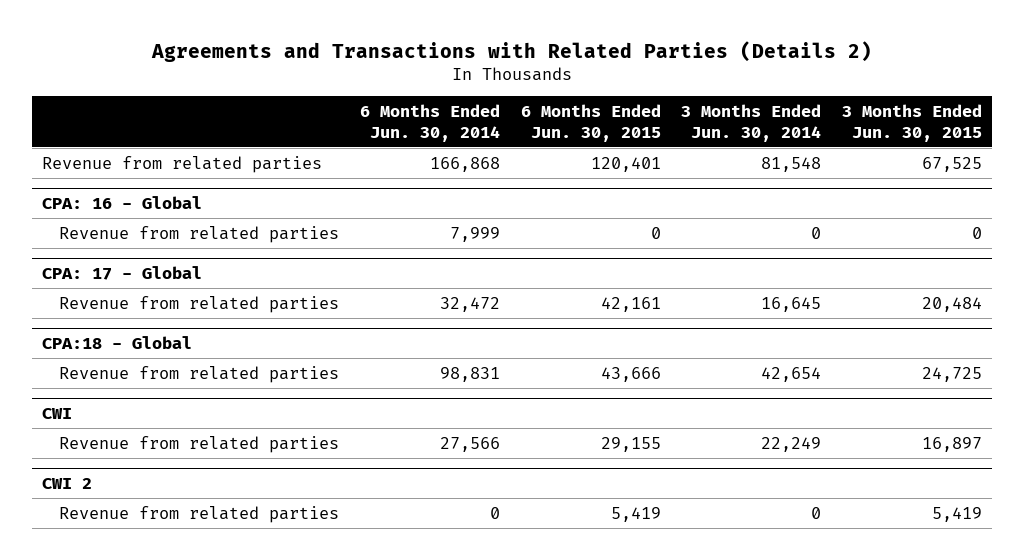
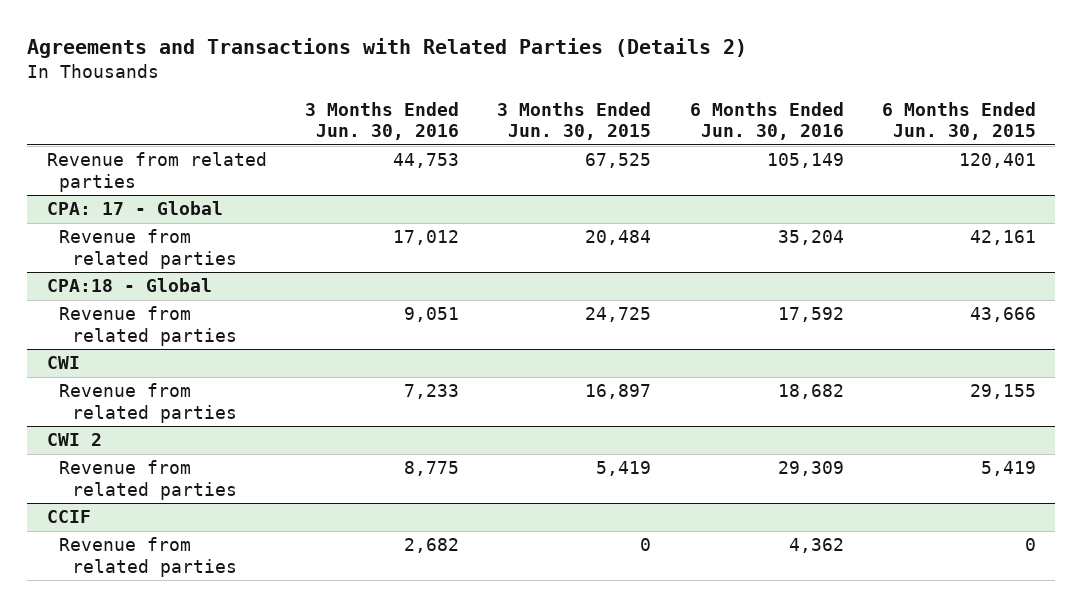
- | 6 Months Ended Jun. 30, 2014 | 6 Months Ended Jun. 30, 2015 | 3 Months Ended Jun. 30, 2014 | 3 Months Ended Jun. 30, 2015
+ | 3 Months Ended Jun. 30, 2016 | 3 Months Ended Jun. 30, 2015 | 6 Months Ended Jun. 30, 2016 | 6 Months Ended Jun. 30, 2015
- CPA: 16 - Global
- Revenue from related parties | 7,999 | 0 | 0 | 0
+ CCIF
+ Revenue from related parties | 2,682 | 0 | 4,362 | 0

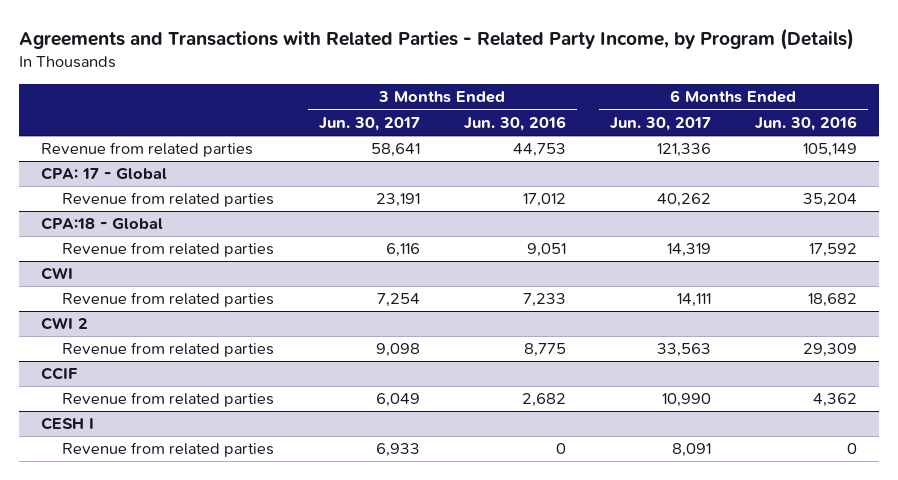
- Agreements and Transactions with Related Parties (Details 2)
+ Agreements and Transactions with Related Parties - Related Party Income, by Program (Details)
- | 3 Months Ended Jun. 30, 2016 | 3 Months Ended Jun. 30, 2015 | 6 Months Ended Jun. 30, 2016 | 6 Months Ended Jun. 30, 2015
+ | 3 Months Ended Jun. 30, 2017 | 3 Months Ended Jun. 30, 2016 | 6 Months Ended Jun. 30, 2017 | 6 Months Ended Jun. 30, 2016
+ CESH I
+ Revenue from related parties | 6,933 | 0 | 8,091 | 0

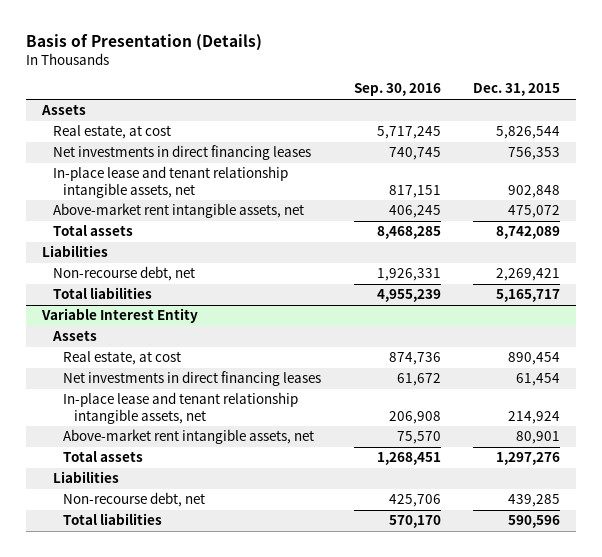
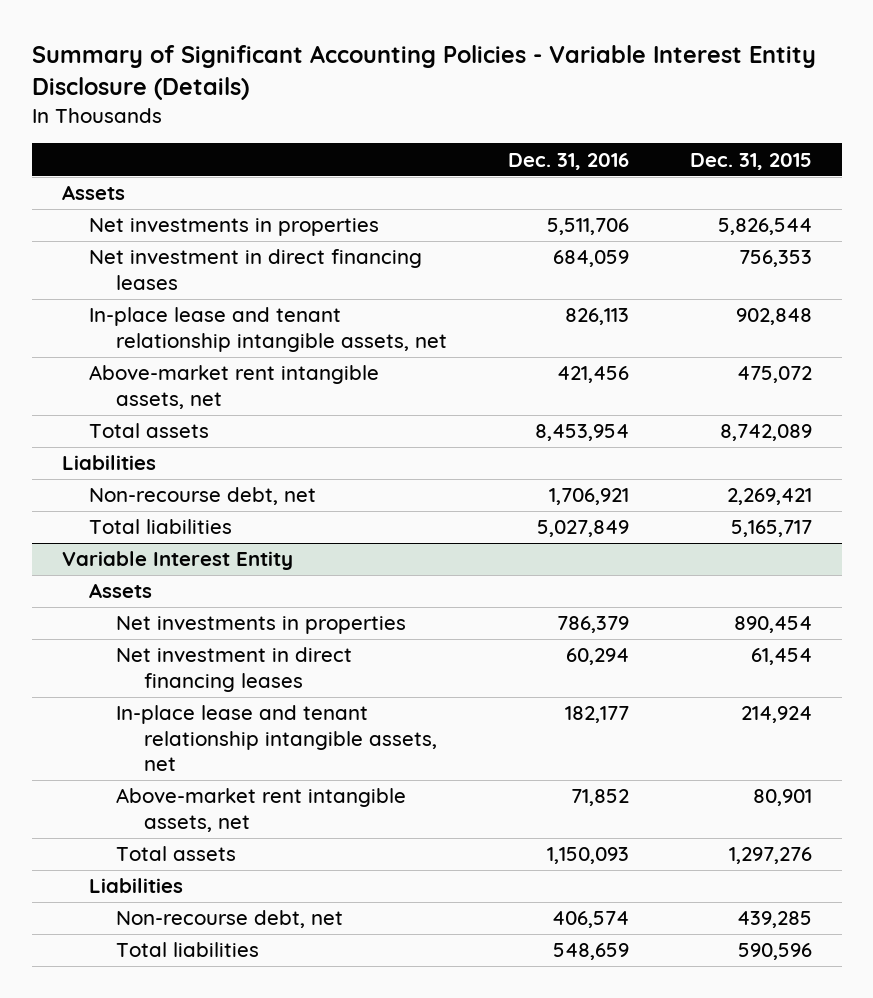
- Basis of Presentation (Details)
+ Summary of Significant Accounting Policies - Variable Interest Entity Disclosure (Details)
- | Sep. 30, 2016 | Dec. 31, 2015
+ | Dec. 31, 2016 | Dec. 31, 2015
- Real estate, at cost | 5,717,245 | 5,826,544
- Net investments in direct financing leases | 740,745 | 756,353
+ Net investments in properties | 5,511,706 | 5,826,544
+ Net investment in direct financing leases | 684,059 | 756,353
@ Variable Interest Entity
- Real estate, at cost | 874,736 | 890,454
- Net investments in direct financing leases | 61,672 | 61,454
+ Net investments in properties | 786,379 | 890,454
+ Net investment in direct financing leases | 60,294 | 61,454

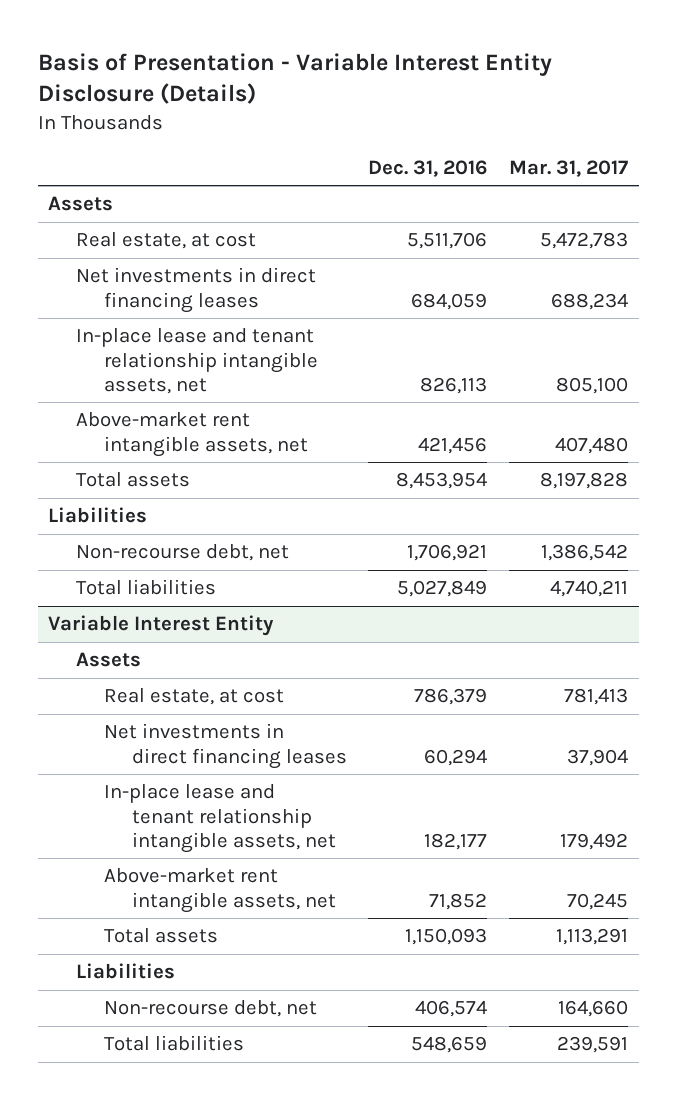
- Summary of Significant Accounting Policies - Variable Interest Entity Disclosure (Details)
+ Basis of Presentation - Variable Interest Entity Disclosure (Details)
- | Dec. 31, 2016 | Dec. 31, 2015
+ | Dec. 31, 2016 | Mar. 31, 2017
- Net investments in properties | 5,511,706 | 5,826,544
- Net investment in direct financing leases | 684,059 | 756,353
+ Real estate, at cost | 5,511,706 | 5,472,783
+ Net investments in direct financing leases | 684,059 | 688,234
@ Variable Interest Entity
- Net investments in properties | 786,379 | 890,454
- Net investment in direct financing leases | 60,294 | 61,454
+ Real estate, at cost | 786,379 | 781,413
+ Net investments in direct financing leases | 60,294 | 37,904

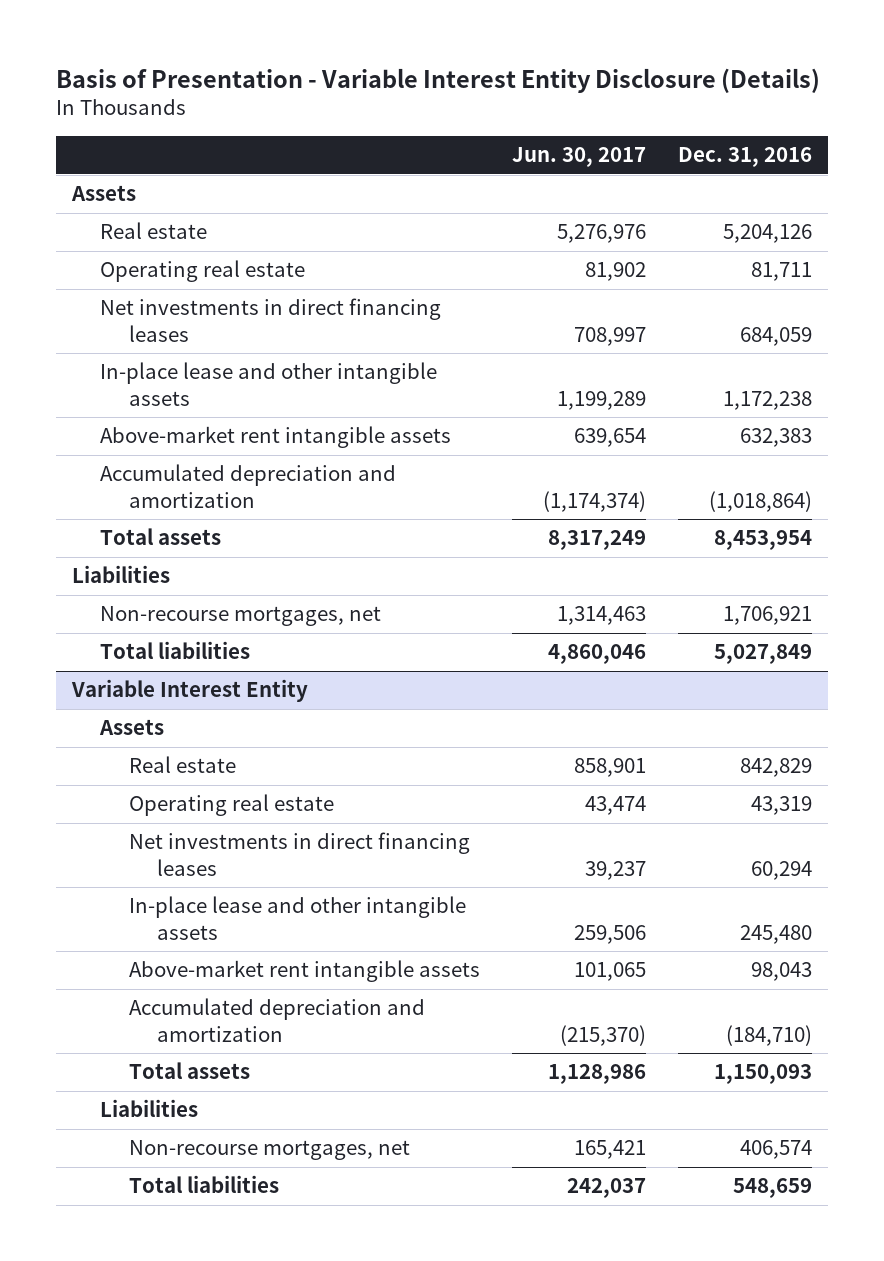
- | Dec. 31, 2016 | Mar. 31, 2017
+ | Jun. 30, 2017 | Dec. 31, 2016
- Real estate, at cost | 5,511,706 | 5,472,783
+ Real estate | 5,276,976 | 5,204,126
+ Operating real estate | 81,902 | 81,711
- In-place lease and tenant relationship intangible assets, net | 826,113 | 805,100
- Above-market rent intangible assets, net | 421,456 | 407,480
+ In-place lease and other intangible assets | 1,199,289 | 1,172,238
+ Above-market rent intangible assets | 639,654 | 632,383
+ Accumulated depreciation and amortization | (1,174,374) | (1,018,864)
- Non-recourse debt, net | 1,706,921 | 1,386,542
+ Non-recourse mortgages, net | 1,314,463 | 1,706,921
@ Variable Interest Entity
- Real estate, at cost | 786,379 | 781,413
+ Real estate | 858,901 | 842,829
+ Operating real estate | 43,474 | 43,319
- In-place lease and tenant relationship intangible assets, net | 182,177 | 179,492
- Above-market rent intangible assets, net | 71,852 | 70,245
+ In-place lease and other intangible assets | 259,506 | 245,480
+ Above-market rent intangible assets | 101,065 | 98,043
+ Accumulated depreciation and amortization | (215,370) | (184,710)
- Non-recourse debt, net | 406,574 | 164,660
+ Non-recourse mortgages, net | 165,421 | 406,574

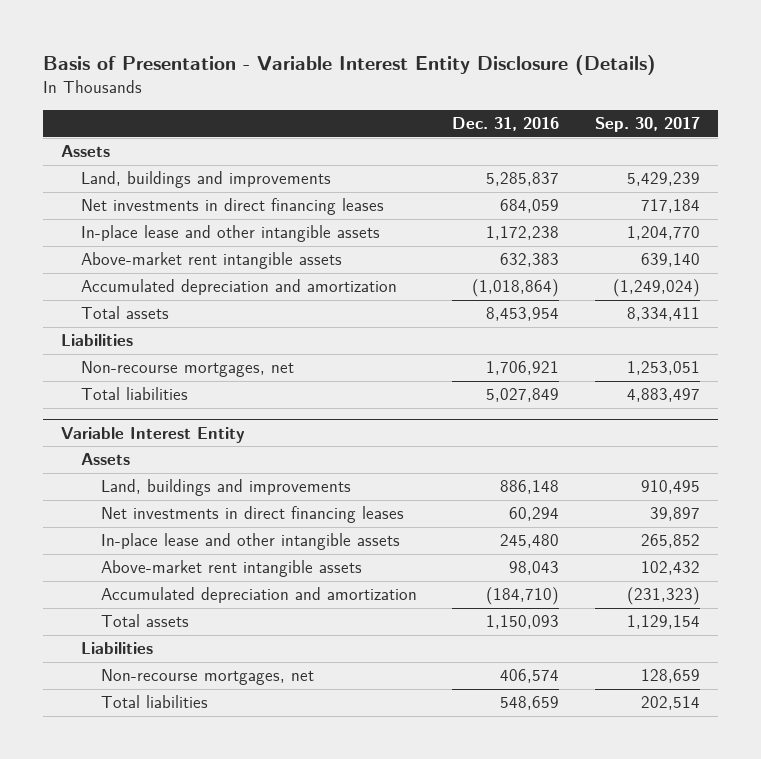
- | Jun. 30, 2017 | Dec. 31, 2016
+ | Dec. 31, 2016 | Sep. 30, 2017
- Real estate | 5,276,976 | 5,204,126
- Operating real estate | 81,902 | 81,711
+ Land, buildings and improvements | 5,285,837 | 5,429,239
@ Variable Interest Entity
- Real estate | 858,901 | 842,829
- Operating real estate | 43,474 | 43,319
+ Land, buildings and improvements | 886,148 | 910,495

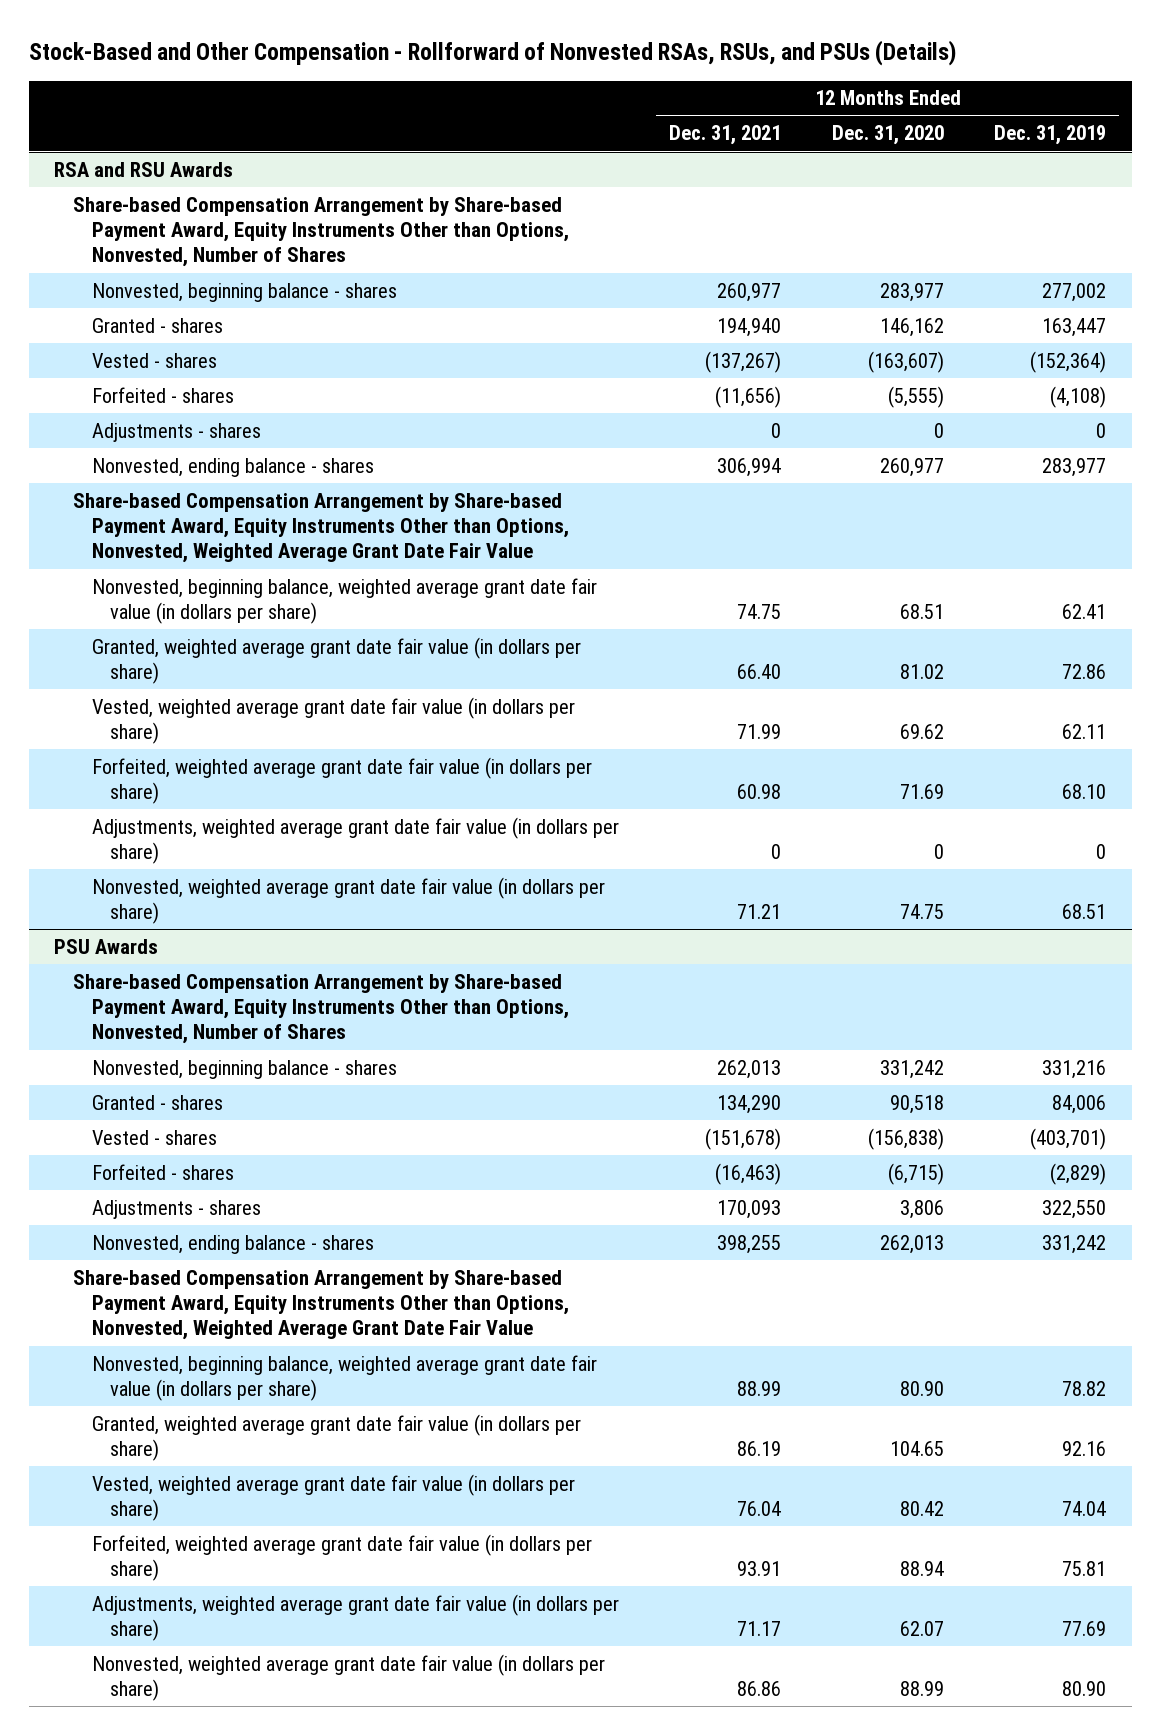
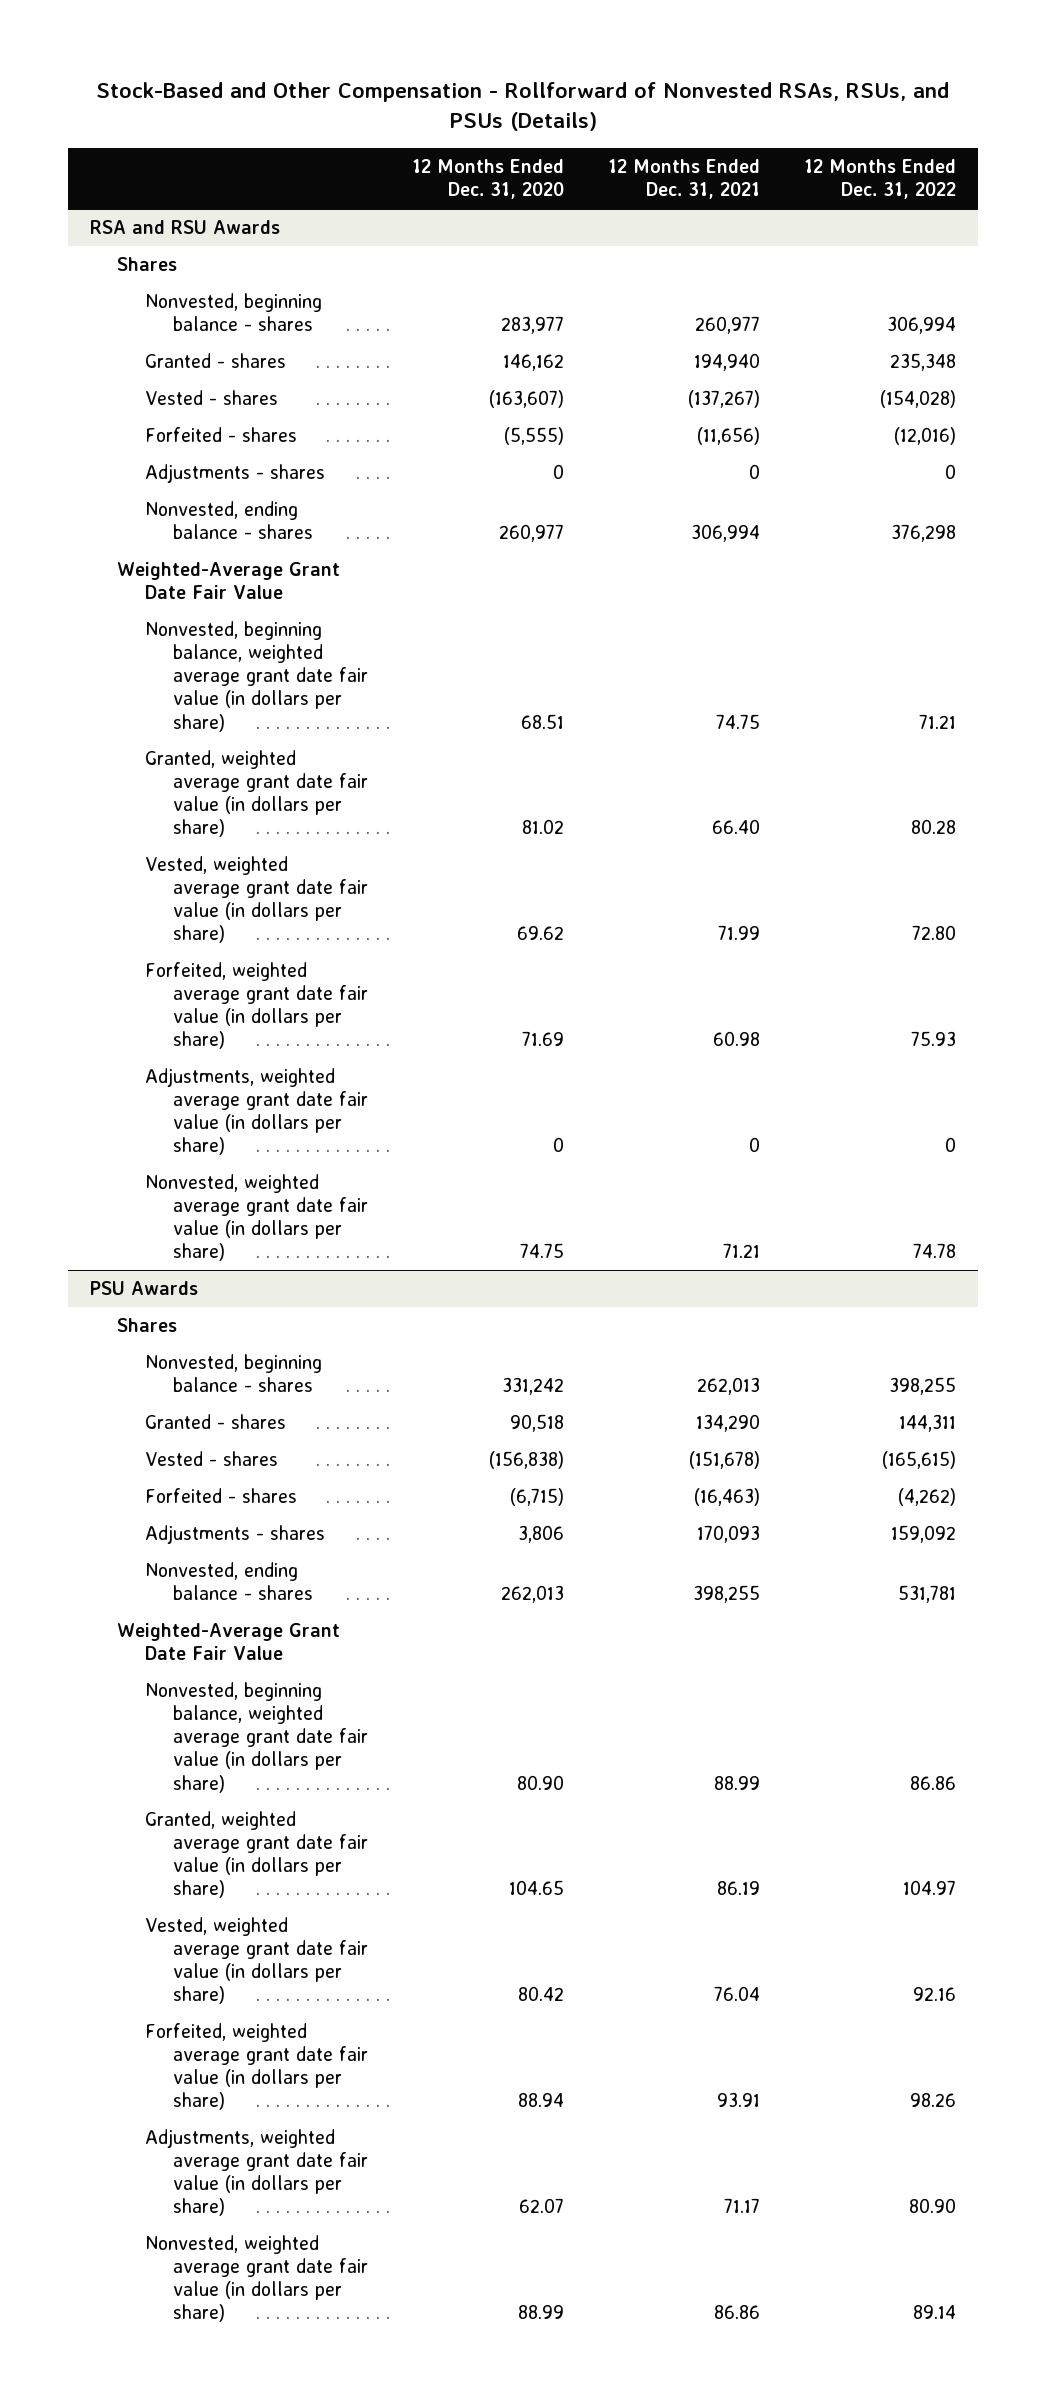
- | 12 Months Ended Dec. 31, 2021 | 12 Months Ended Dec. 31, 2020 | 12 Months Ended Dec. 31, 2019
+ | 12 Months Ended Dec. 31, 2020 | 12 Months Ended Dec. 31, 2021 | 12 Months Ended Dec. 31, 2022
@ RSA and RSU Awards
- Share-based Compensation Arrangement by Share-based Payment Award, Equity Instruments Other than Options, Nonvested, Number of Shares
+ Shares
- Share-based Compensation Arrangement by Share-based Payment Award, Equity Instruments Other than Options, Nonvested, Weighted Average Grant Date Fair Value
+ Weighted-Average Grant Date Fair Value
@ PSU Awards
- Share-based Compensation Arrangement by Share-based Payment Award, Equity Instruments Other than Options, Nonvested, Number of Shares
+ Shares
- Share-based Compensation Arrangement by Share-based Payment Award, Equity Instruments Other than Options, Nonvested, Weighted Average Grant Date Fair Value
+ Weighted-Average Grant Date Fair Value

